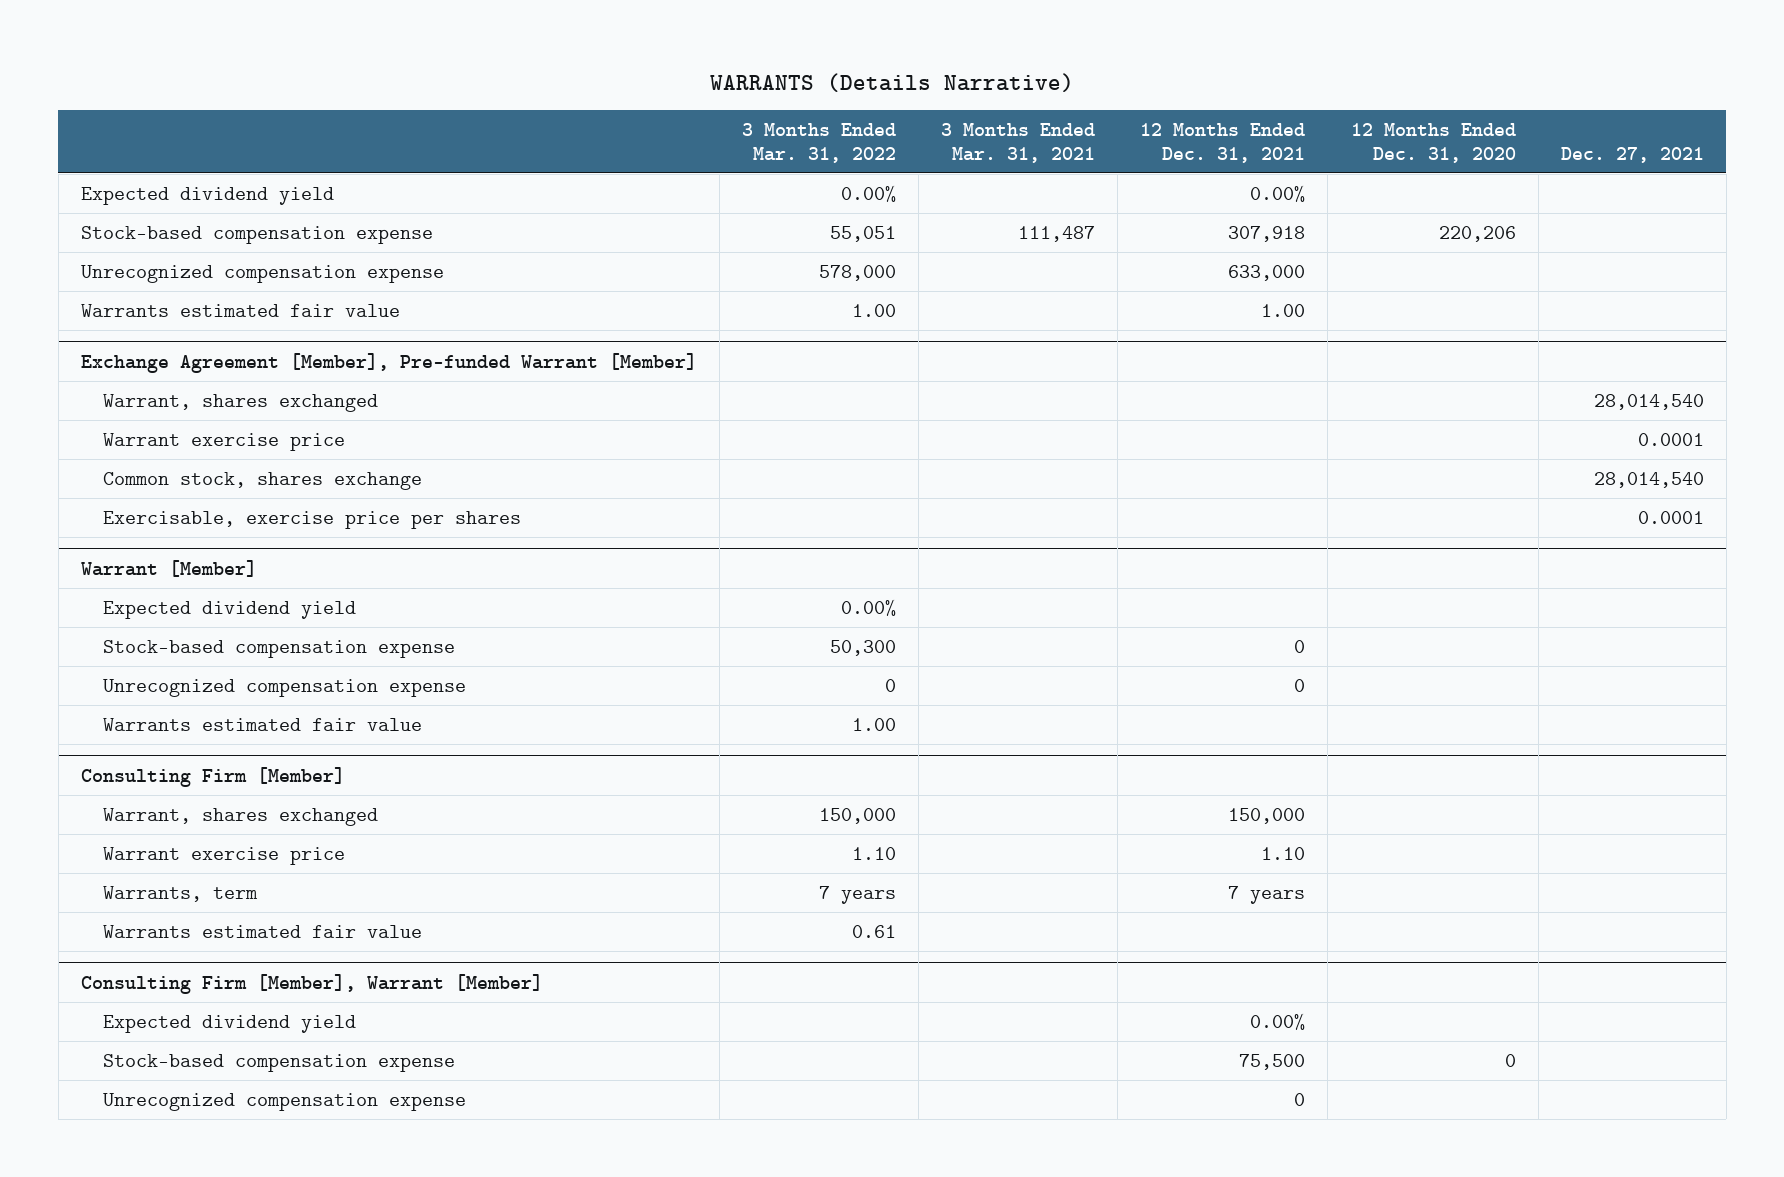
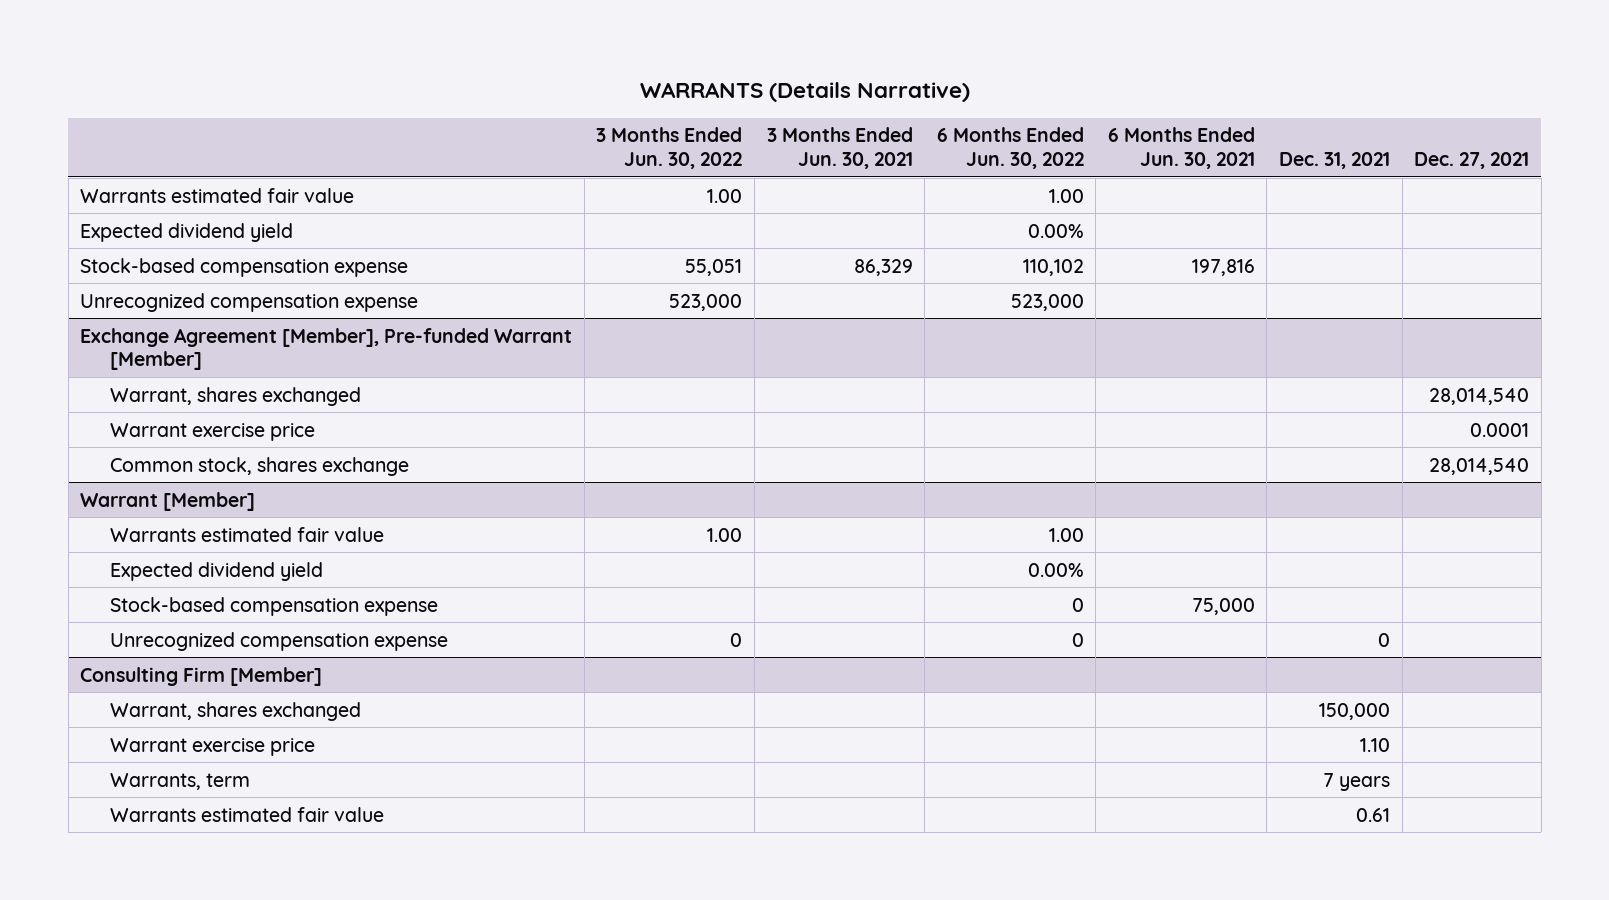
- | 3 Months Ended Mar. 31, 2022 | 3 Months Ended Mar. 31, 2021 | 12 Months Ended Dec. 31, 2021 | 12 Months Ended Dec. 31, 2020 | Dec. 27, 2021
+ | 3 Months Ended Jun. 30, 2022 | 3 Months Ended Jun. 30, 2021 | 6 Months Ended Jun. 30, 2022 | 6 Months Ended Jun. 30, 2021 | Dec. 31, 2021 | Dec. 27, 2021
moved up: Warrants estimated fair value | 1.00 | | 1.00 | | |
@ Exchange Agreement [Member], Pre-funded Warrant [Member]
- Exercisable, exercise price per shares | | | | | 0.0001
@ Warrant [Member]
moved up: Warrants estimated fair value | 1.00 | | 1.00 | | |
- Consulting Firm [Member], Warrant [Member]
- Expected dividend yield | | | 0.00% | |
- Stock-based compensation expense | | | 75,500 | 0 |
- Unrecognized compensation expense | | | 0 | |

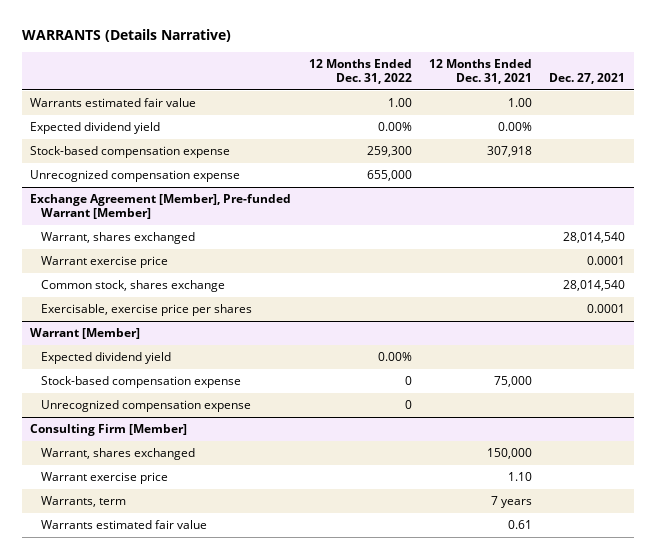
- | 3 Months Ended Jun. 30, 2022 | 3 Months Ended Jun. 30, 2021 | 6 Months Ended Jun. 30, 2022 | 6 Months Ended Jun. 30, 2021 | Dec. 31, 2021 | Dec. 27, 2021
+ | 12 Months Ended Dec. 31, 2022 | 12 Months Ended Dec. 31, 2021 | Dec. 27, 2021
@ Exchange Agreement [Member], Pre-funded Warrant [Member]
+ Exercisable, exercise price per shares | | | 0.0001
@ Warrant [Member]
- Warrants estimated fair value | 1.00 | | 1.00 | | |

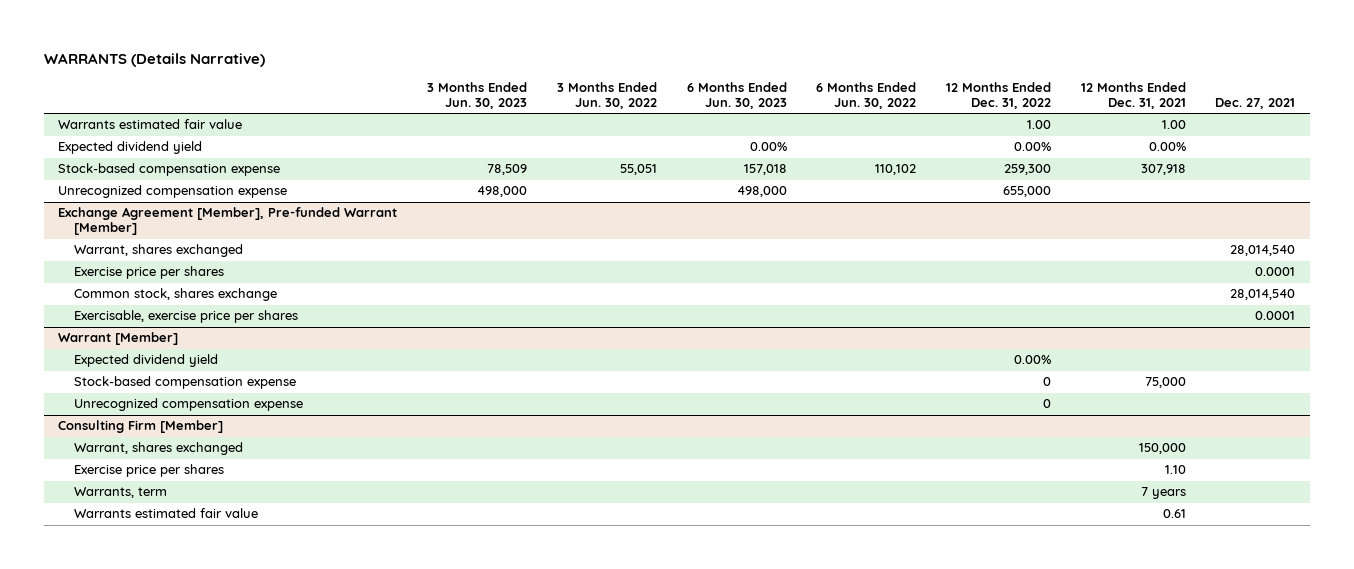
- | 12 Months Ended Dec. 31, 2022 | 12 Months Ended Dec. 31, 2021 | Dec. 27, 2021
+ | 3 Months Ended Jun. 30, 2023 | 3 Months Ended Jun. 30, 2022 | 6 Months Ended Jun. 30, 2023 | 6 Months Ended Jun. 30, 2022 | 12 Months Ended Dec. 31, 2022 | 12 Months Ended Dec. 31, 2021 | Dec. 27, 2021
@ Exchange Agreement [Member], Pre-funded Warrant [Member]
- Warrant exercise price | | | 0.0001
+ Exercise price per shares | | | | | | | 0.0001
@ Consulting Firm [Member]
- Warrant exercise price | | 1.10 |
+ Exercise price per shares | | | | | | 1.10 |

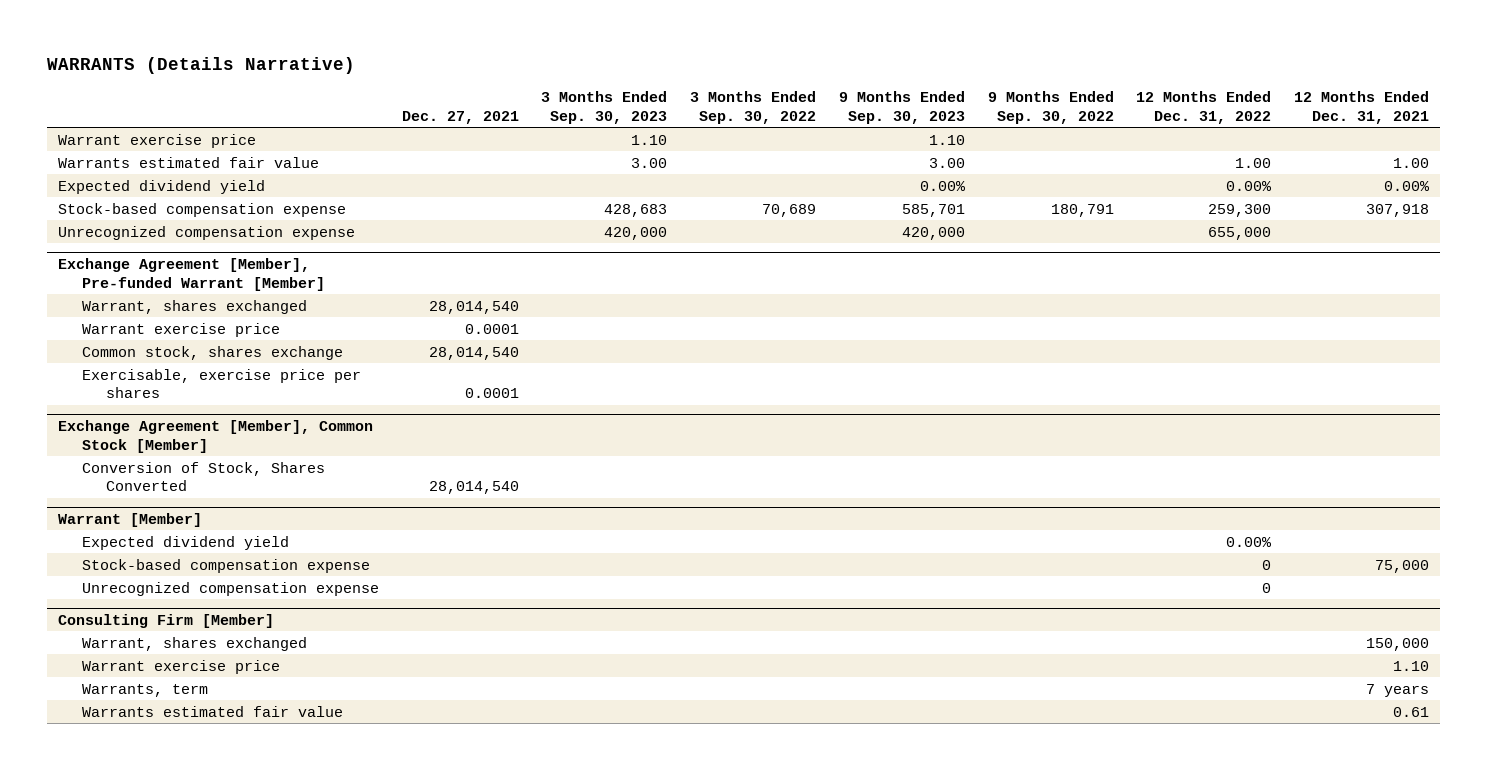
- | 3 Months Ended Jun. 30, 2023 | 3 Months Ended Jun. 30, 2022 | 6 Months Ended Jun. 30, 2023 | 6 Months Ended Jun. 30, 2022 | 12 Months Ended Dec. 31, 2022 | 12 Months Ended Dec. 31, 2021 | Dec. 27, 2021
+ | Dec. 27, 2021 | 3 Months Ended Sep. 30, 2023 | 3 Months Ended Sep. 30, 2022 | 9 Months Ended Sep. 30, 2023 | 9 Months Ended Sep. 30, 2022 | 12 Months Ended Dec. 31, 2022 | 12 Months Ended Dec. 31, 2021
+ Warrant exercise price | | 1.10 | | 1.10 | | |
@ Exchange Agreement [Member], Pre-funded Warrant [Member]
- Exercise price per shares | | | | | | | 0.0001
+ Warrant exercise price | 0.0001 | | | | | |
+ Exchange Agreement [Member], Common Stock [Member]
+ Conversion of Stock, Shares Converted | 28,014,540 | | | | | |
@ Consulting Firm [Member]
- Exercise price per shares | | | | | | 1.10 |
+ Warrant exercise price | | | | | | | 1.10

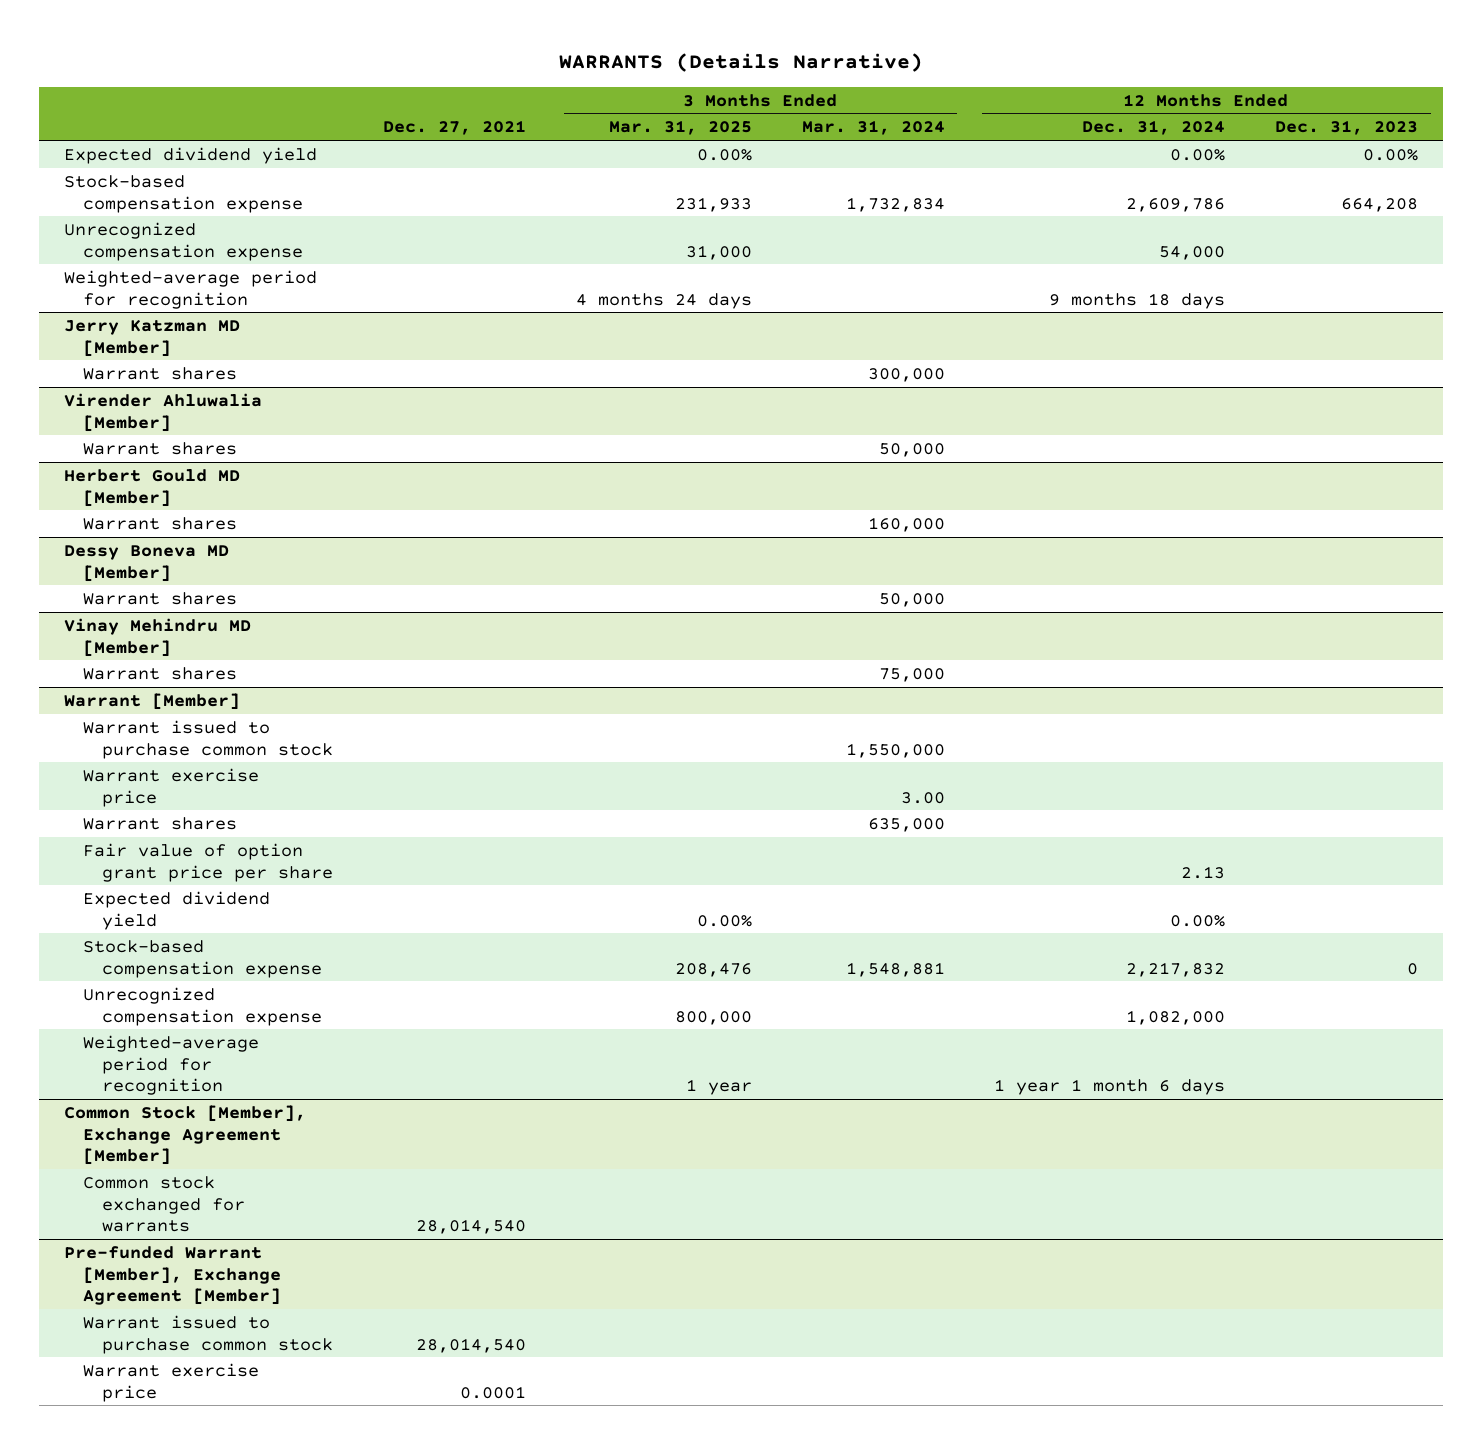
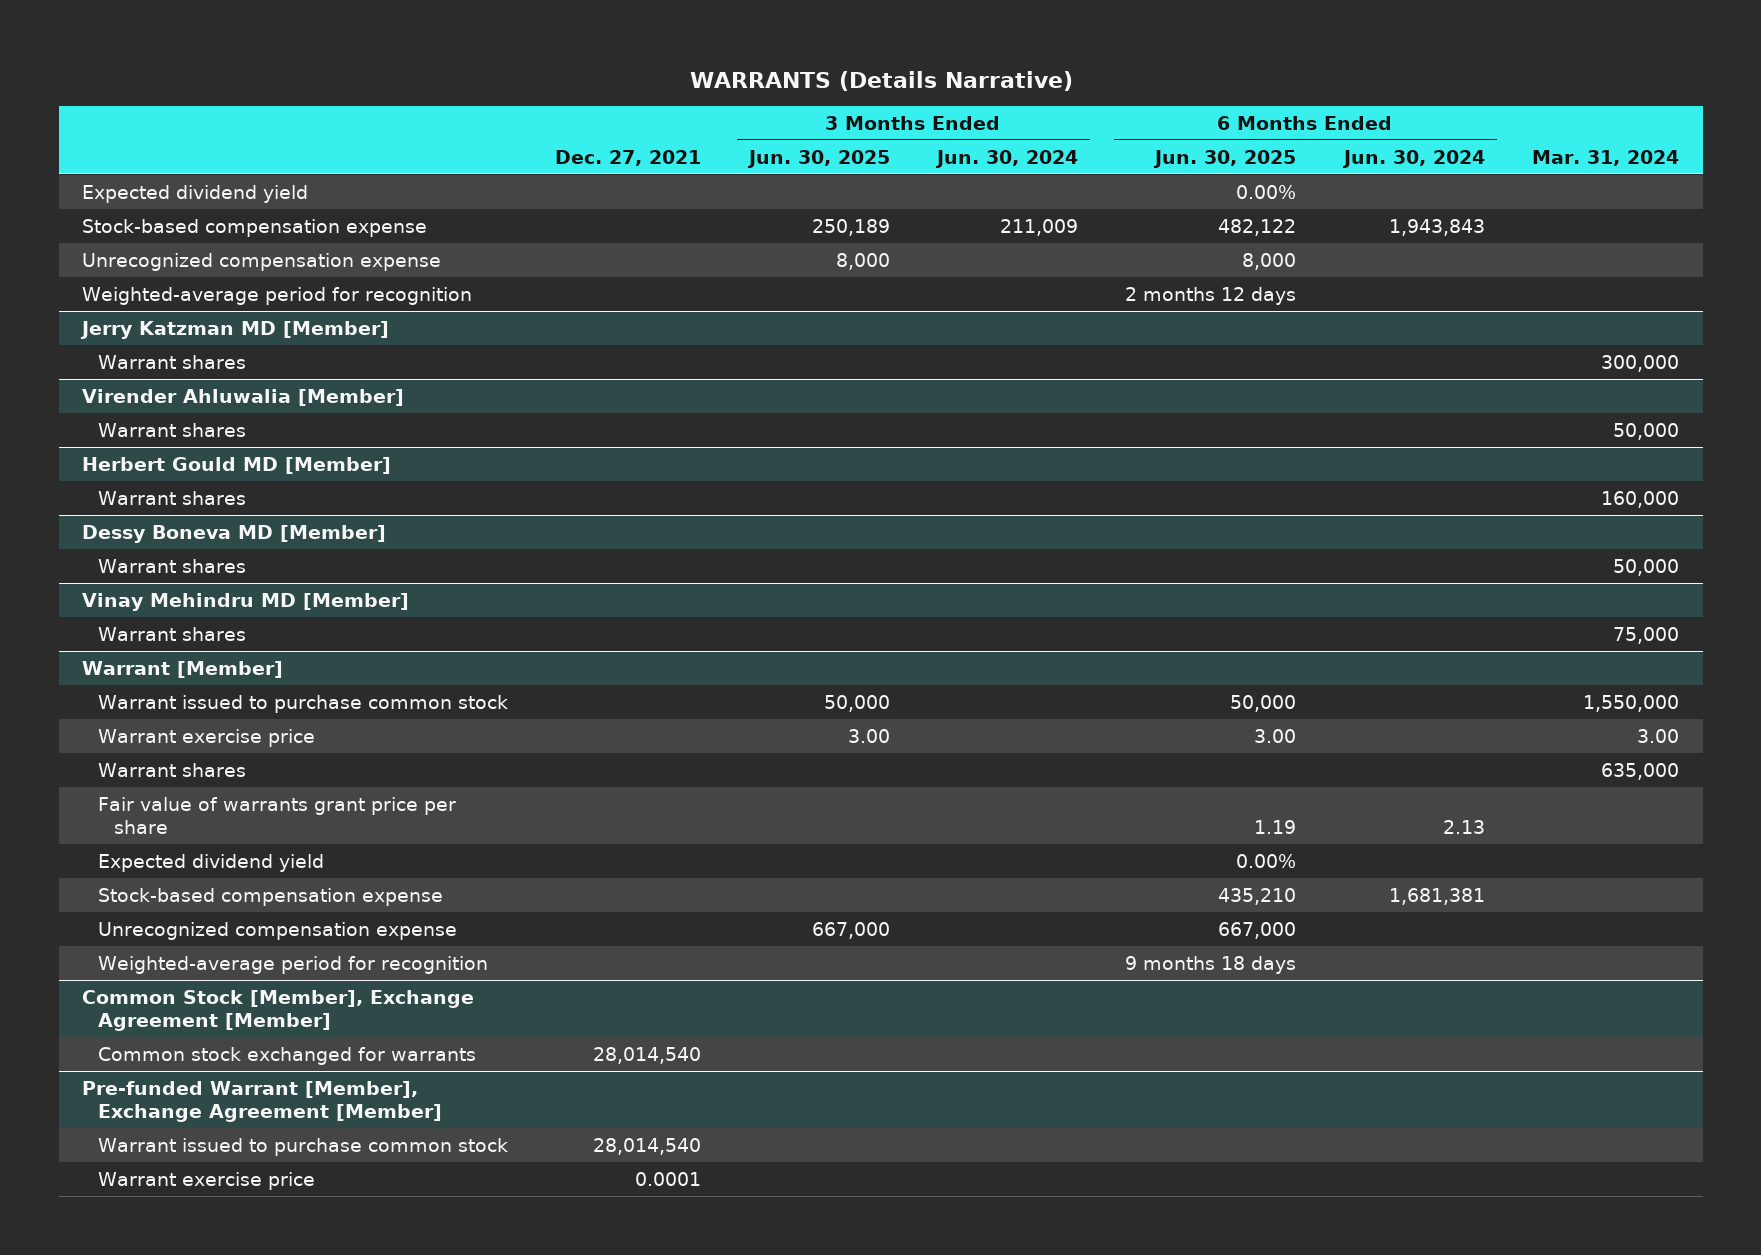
- | Dec. 27, 2021 | 3 Months Ended Mar. 31, 2025 | 3 Months Ended Mar. 31, 2024 | 12 Months Ended Dec. 31, 2024 | 12 Months Ended Dec. 31, 2023
+ | Dec. 27, 2021 | 3 Months Ended Jun. 30, 2025 | 3 Months Ended Jun. 30, 2024 | 6 Months Ended Jun. 30, 2025 | 6 Months Ended Jun. 30, 2024 | Mar. 31, 2024
@ Warrant [Member]
- Fair value of option grant price per share | | | | 2.13 |
+ Fair value of warrants grant price per share | | | | 1.19 | 2.13 |

